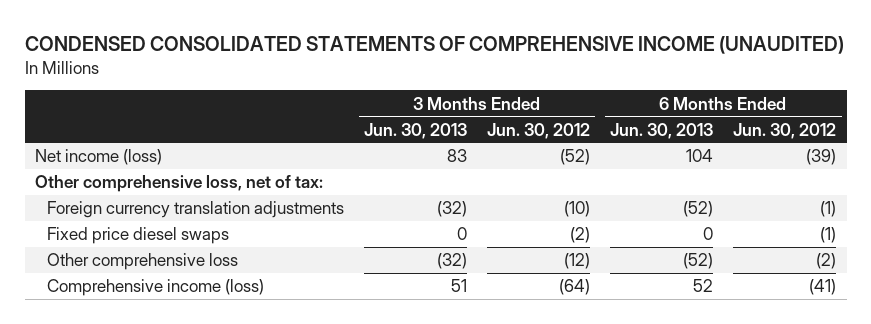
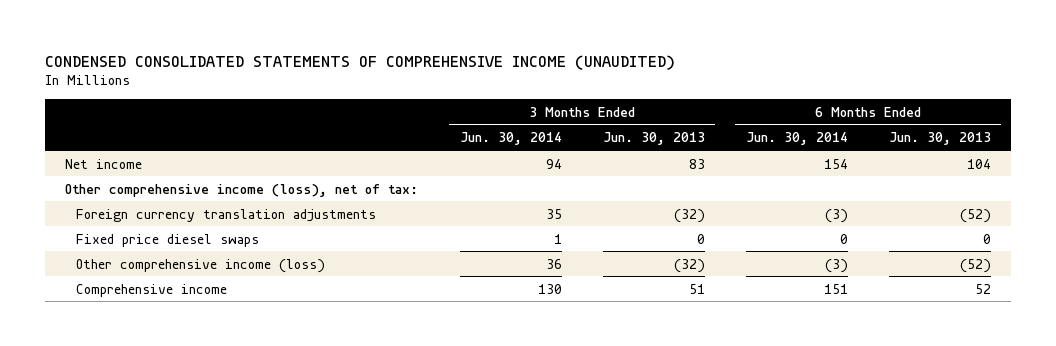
- | 3 Months Ended Jun. 30, 2013 | 3 Months Ended Jun. 30, 2012 | 6 Months Ended Jun. 30, 2013 | 6 Months Ended Jun. 30, 2012
+ | 3 Months Ended Jun. 30, 2014 | 3 Months Ended Jun. 30, 2013 | 6 Months Ended Jun. 30, 2014 | 6 Months Ended Jun. 30, 2013
- Net income (loss) | 83 | (52) | 104 | (39)
- Other comprehensive loss, net of tax:
+ Net income | 94 | 83 | 154 | 104
+ Other comprehensive income (loss), net of tax:
- Other comprehensive loss | (32) | (12) | (52) | (2)
- Comprehensive income (loss) | 51 | (64) | 52 | (41)
+ Other comprehensive income (loss) | 36 | (32) | (3) | (52)
+ Comprehensive income | 130 | 51 | 151 | 52

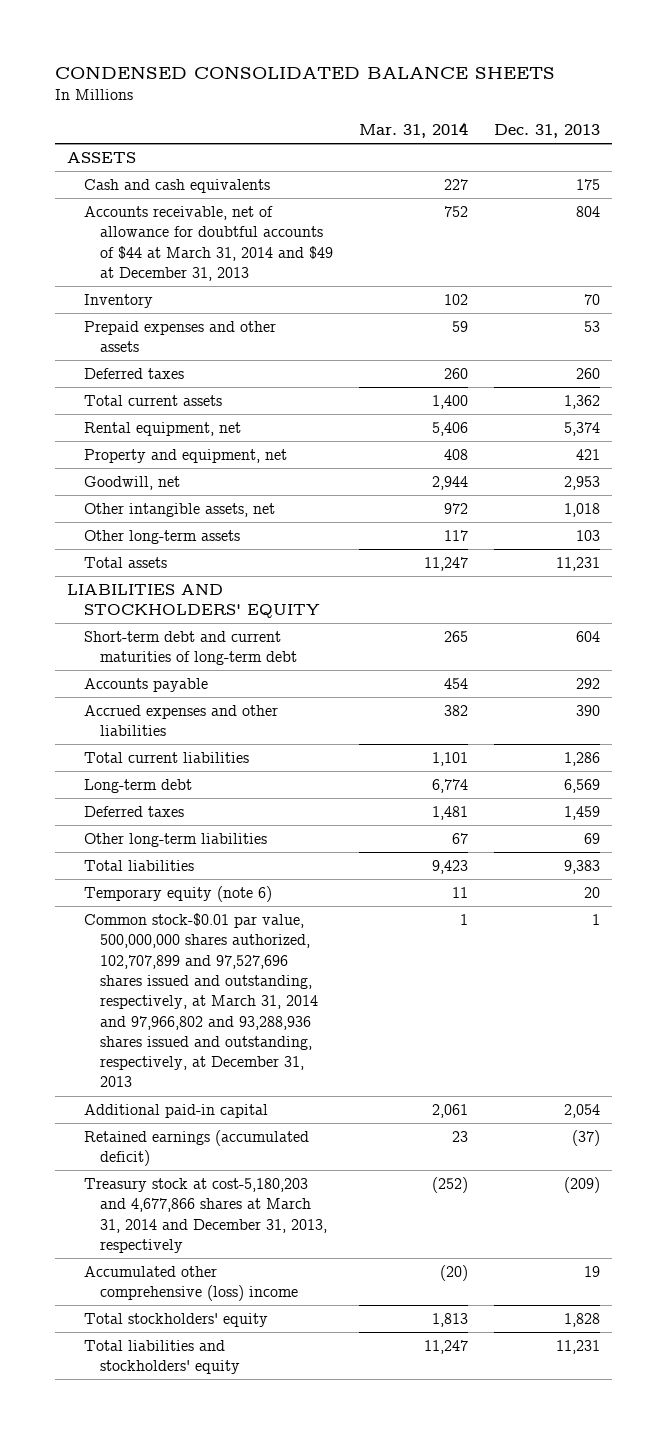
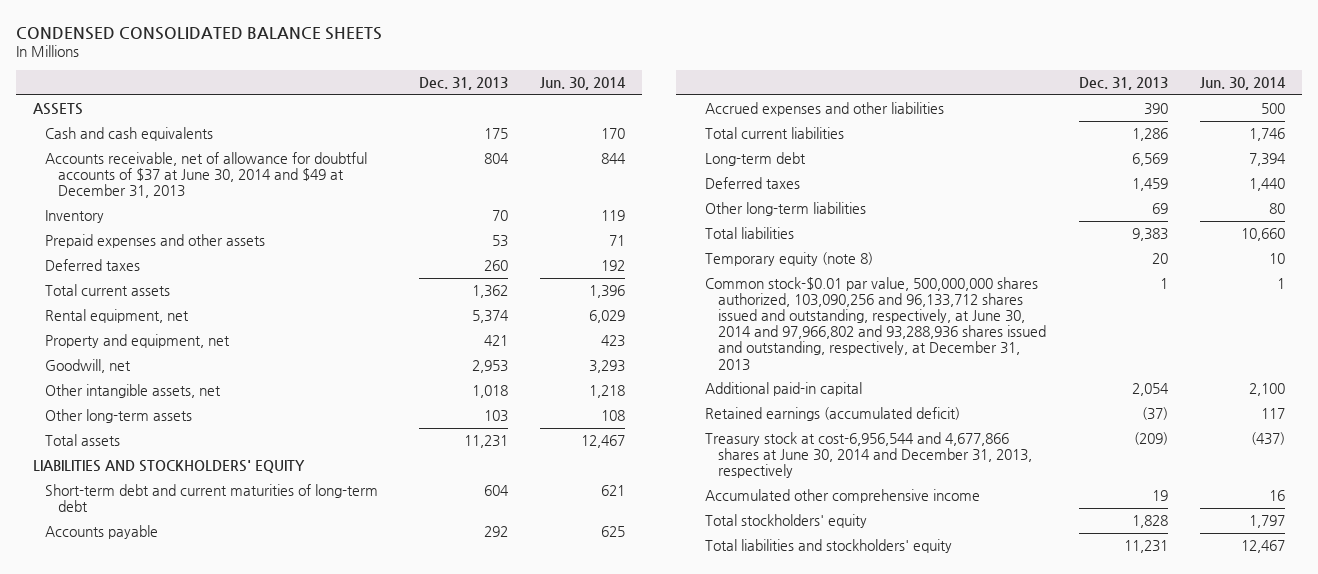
- | Mar. 31, 2014 | Dec. 31, 2013
+ | Dec. 31, 2013 | Jun. 30, 2014
- Accounts receivable, net of allowance for doubtful accounts of $44 at March 31, 2014 and $49 at December 31, 2013 | 752 | 804
+ Accounts receivable, net of allowance for doubtful accounts of $37 at June 30, 2014 and $49 at December 31, 2013 | 804 | 844
- Temporary equity (note 6) | 11 | 20
- Common stock-$0.01 par value, 500,000,000 shares authorized, 102,707,899 and 97,527,696 shares issued and outstanding, respectively, at March 31, 2014 and 97,966,802 and 93,288,936 shares issued and outstanding, respectively, at December 31, 2013 | 1 | 1
+ Temporary equity (note 8) | 20 | 10
+ Common stock-$0.01 par value, 500,000,000 shares authorized, 103,090,256 and 96,133,712 shares issued and outstanding, respectively, at June 30, 2014 and 97,966,802 and 93,288,936 shares issued and outstanding, respectively, at December 31, 2013 | 1 | 1
- Treasury stock at cost-5,180,203 and 4,677,866 shares at March 31, 2014 and December 31, 2013, respectively | (252) | (209)
- Accumulated other comprehensive (loss) income | (20) | 19
+ Treasury stock at cost-6,956,544 and 4,677,866 shares at June 30, 2014 and December 31, 2013, respectively | (209) | (437)
+ Accumulated other comprehensive income | 19 | 16

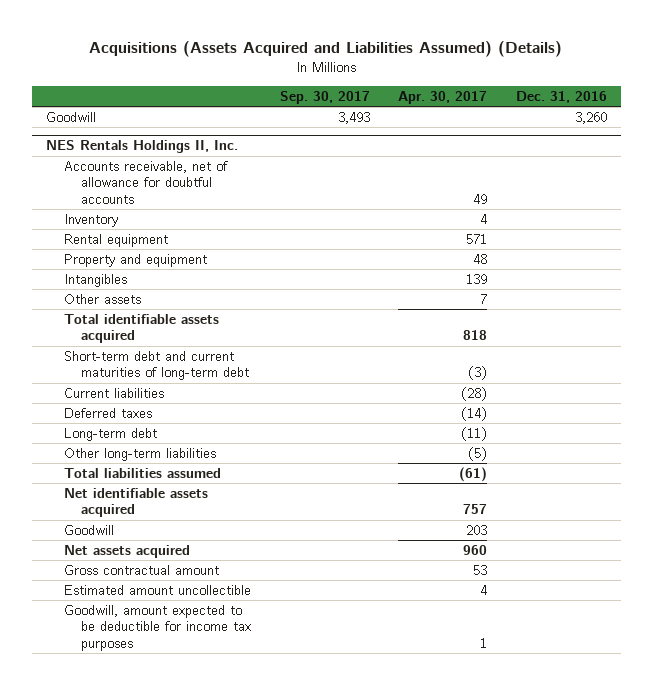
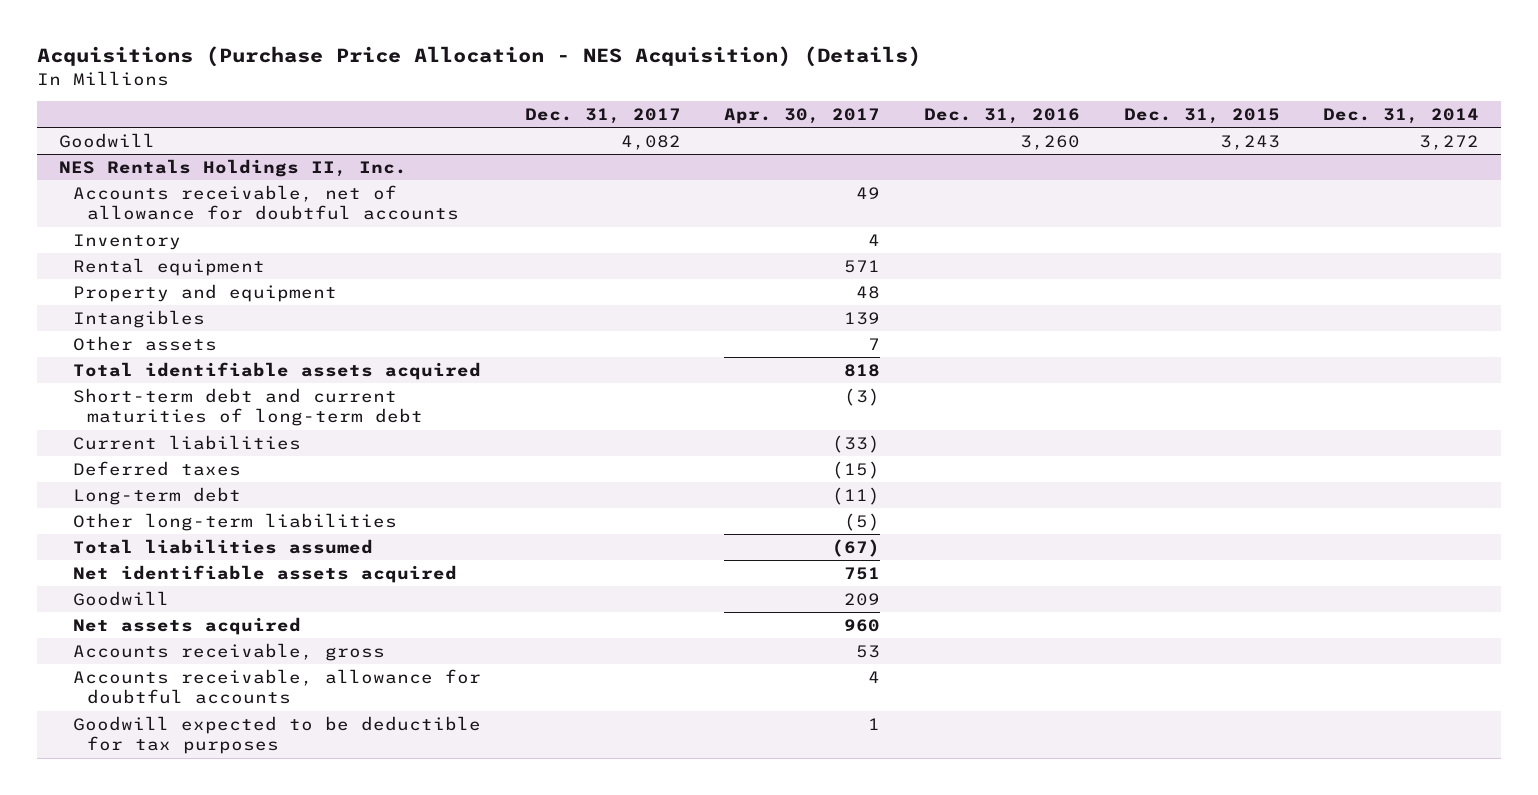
- Acquisitions (Assets Acquired and Liabilities Assumed) (Details)
+ Acquisitions (Purchase Price Allocation - NES Acquisition) (Details)
- | Sep. 30, 2017 | Apr. 30, 2017 | Dec. 31, 2016
+ | Dec. 31, 2017 | Apr. 30, 2017 | Dec. 31, 2016 | Dec. 31, 2015 | Dec. 31, 2014
@ NES Rentals Holdings II, Inc.
- Current liabilities | | (28) |
- Deferred taxes | | (14) |
+ Current liabilities | | (33) | | |
+ Deferred taxes | | (15) | | |
- Total liabilities assumed | | (61) |
- Net identifiable assets acquired | | 757 |
- Goodwill | | 203 |
+ Total liabilities assumed | | (67) | | |
+ Net identifiable assets acquired | | 751 | | |
+ Goodwill | | 209 | | |
- Gross contractual amount | | 53 |
- Estimated amount uncollectible | | 4 |
- Goodwill, amount expected to be deductible for income tax purposes | | 1 |
+ Accounts receivable, gross | | 53 | | |
+ Accounts receivable, allowance for doubtful accounts | | 4 | | |
+ Goodwill expected to be deductible for tax purposes | | 1 | | |

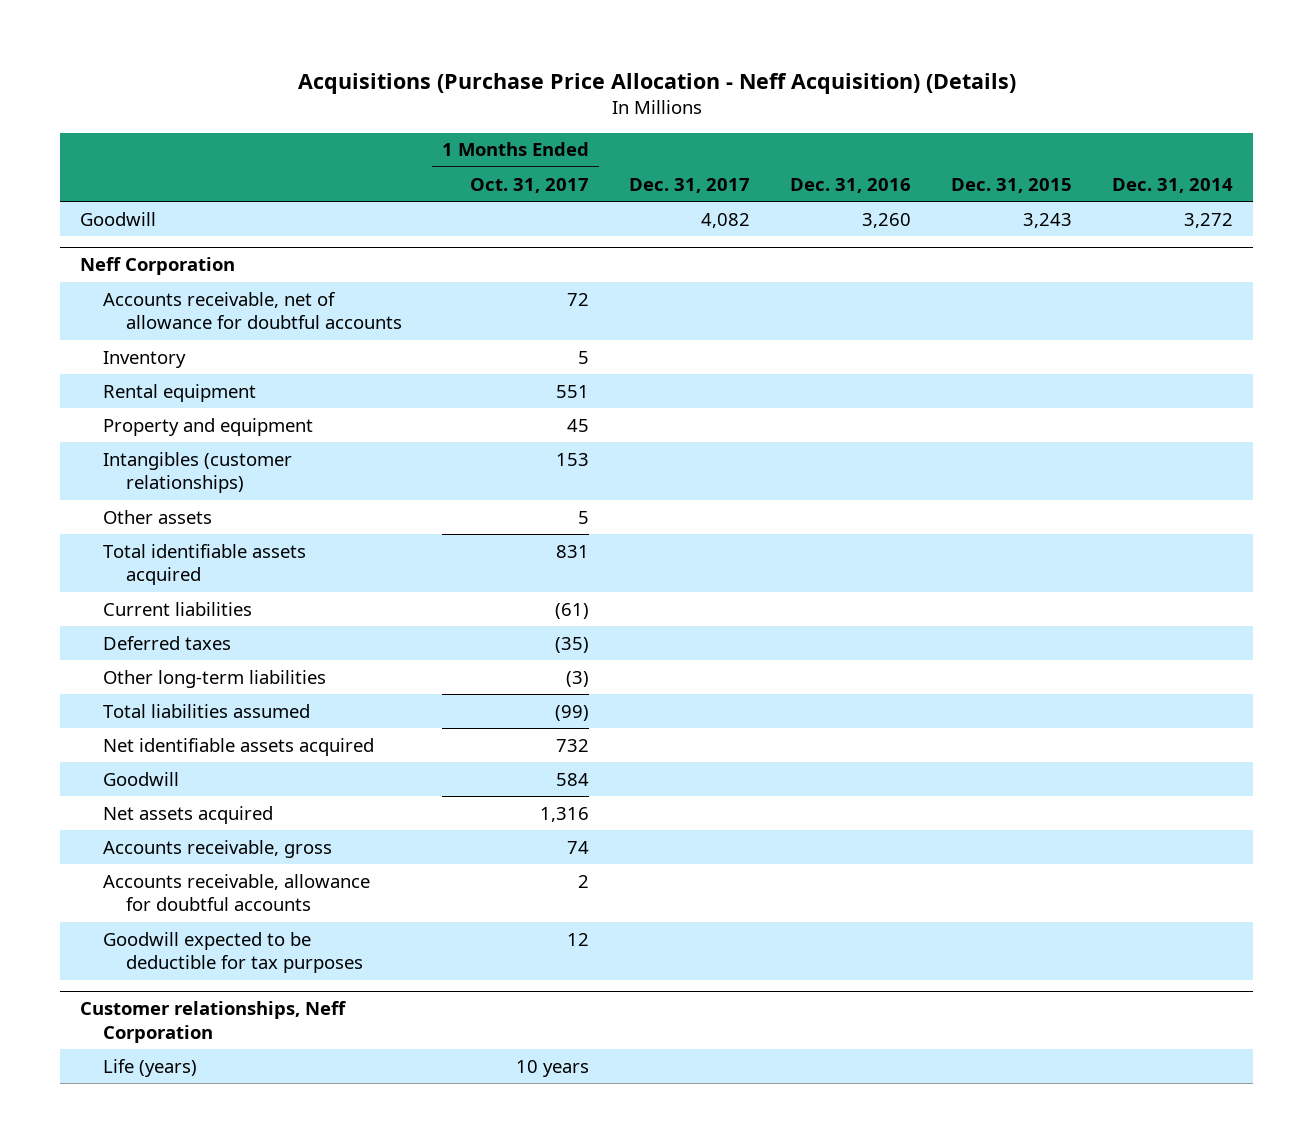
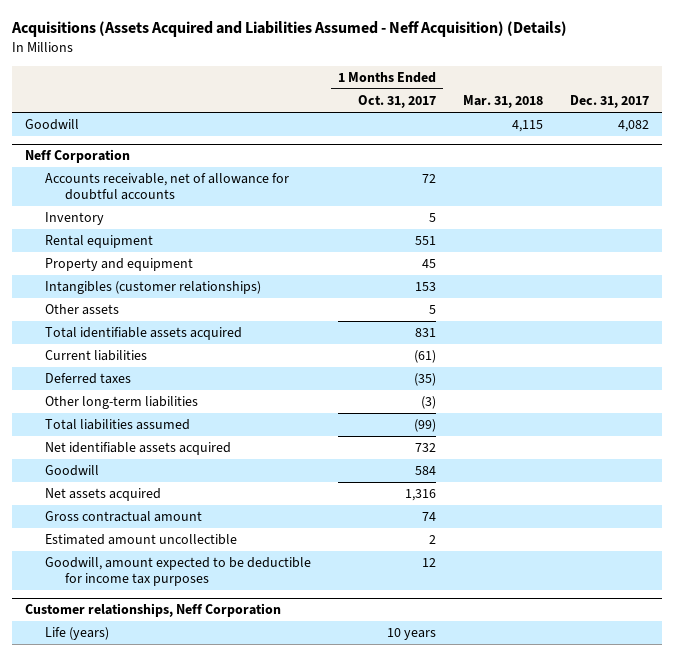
- Acquisitions (Purchase Price Allocation - Neff Acquisition) (Details)
+ Acquisitions (Assets Acquired and Liabilities Assumed - Neff Acquisition) (Details)
- | 1 Months Ended Oct. 31, 2017 | Dec. 31, 2017 | Dec. 31, 2016 | Dec. 31, 2015 | Dec. 31, 2014
+ | 1 Months Ended Oct. 31, 2017 | Mar. 31, 2018 | Dec. 31, 2017
@ Neff Corporation
- Accounts receivable, gross | 74 | | | |
- Accounts receivable, allowance for doubtful accounts | 2 | | | |
- Goodwill expected to be deductible for tax purposes | 12 | | | |
+ Gross contractual amount | 74 | |
+ Estimated amount uncollectible | 2 | |
+ Goodwill, amount expected to be deductible for income tax purposes | 12 | |

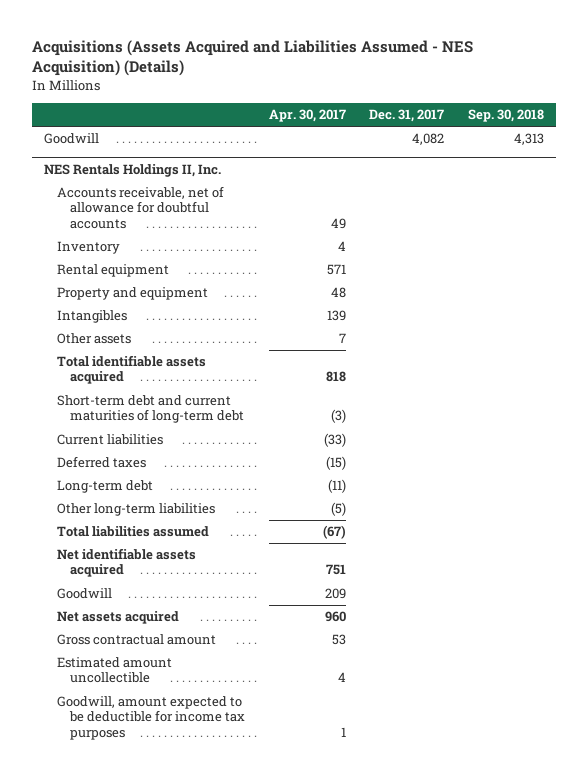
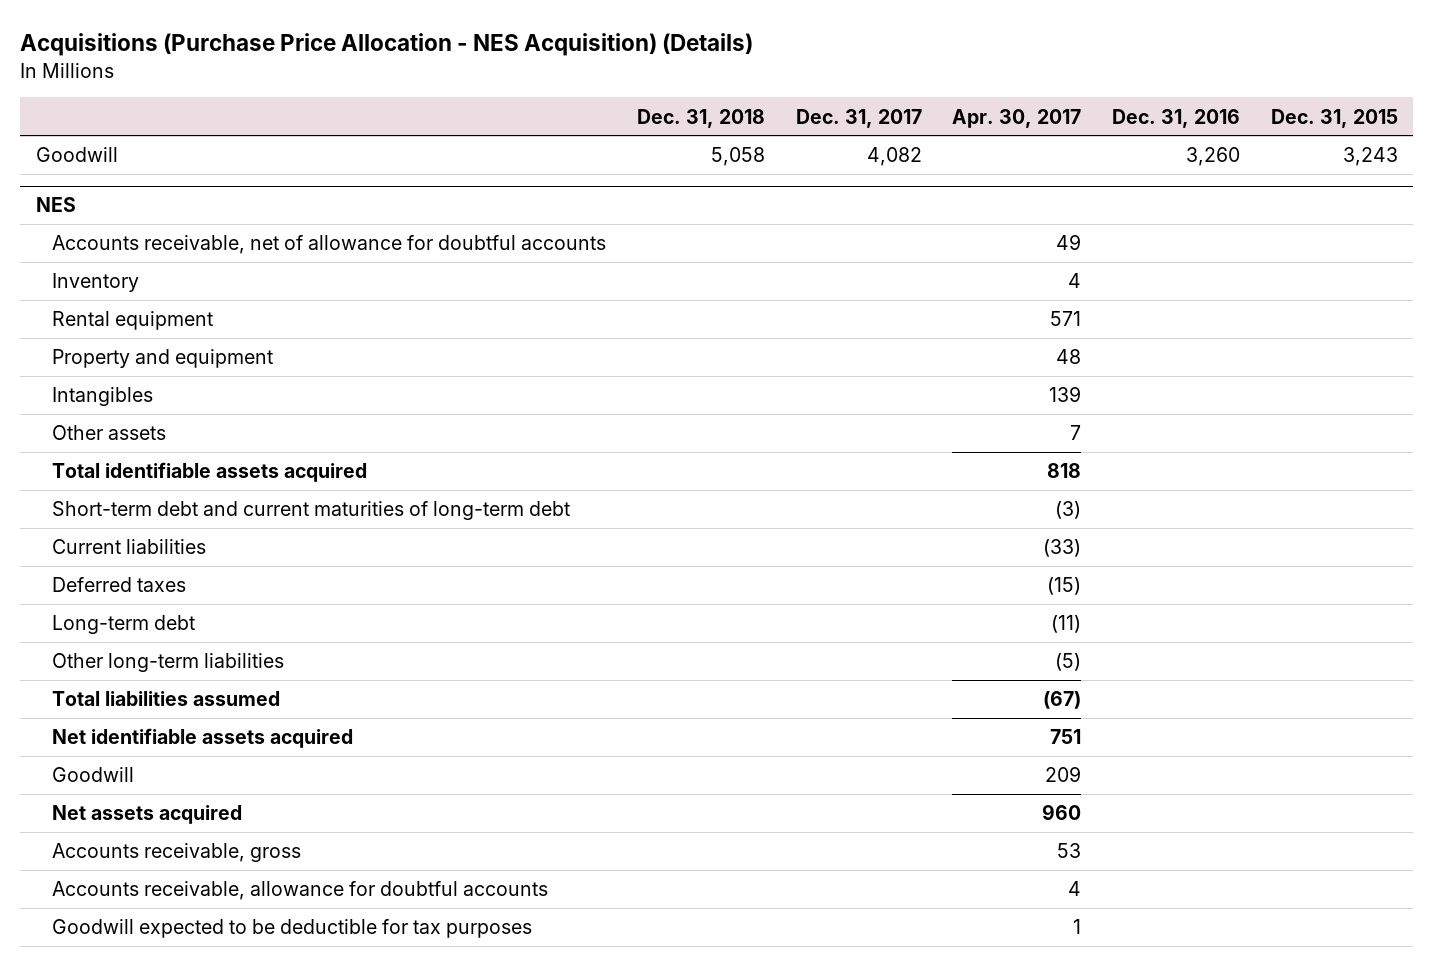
- Acquisitions (Assets Acquired and Liabilities Assumed - NES Acquisition) (Details)
+ Acquisitions (Purchase Price Allocation - NES Acquisition) (Details)
- | Apr. 30, 2017 | Dec. 31, 2017 | Sep. 30, 2018
+ | Dec. 31, 2018 | Dec. 31, 2017 | Apr. 30, 2017 | Dec. 31, 2016 | Dec. 31, 2015
- NES Rentals Holdings II, Inc.
+ NES
- Gross contractual amount | 53 | |
- Estimated amount uncollectible | 4 | |
- Goodwill, amount expected to be deductible for income tax purposes | 1 | |
+ Accounts receivable, gross | | | 53 | |
+ Accounts receivable, allowance for doubtful accounts | | | 4 | |
+ Goodwill expected to be deductible for tax purposes | | | 1 | |

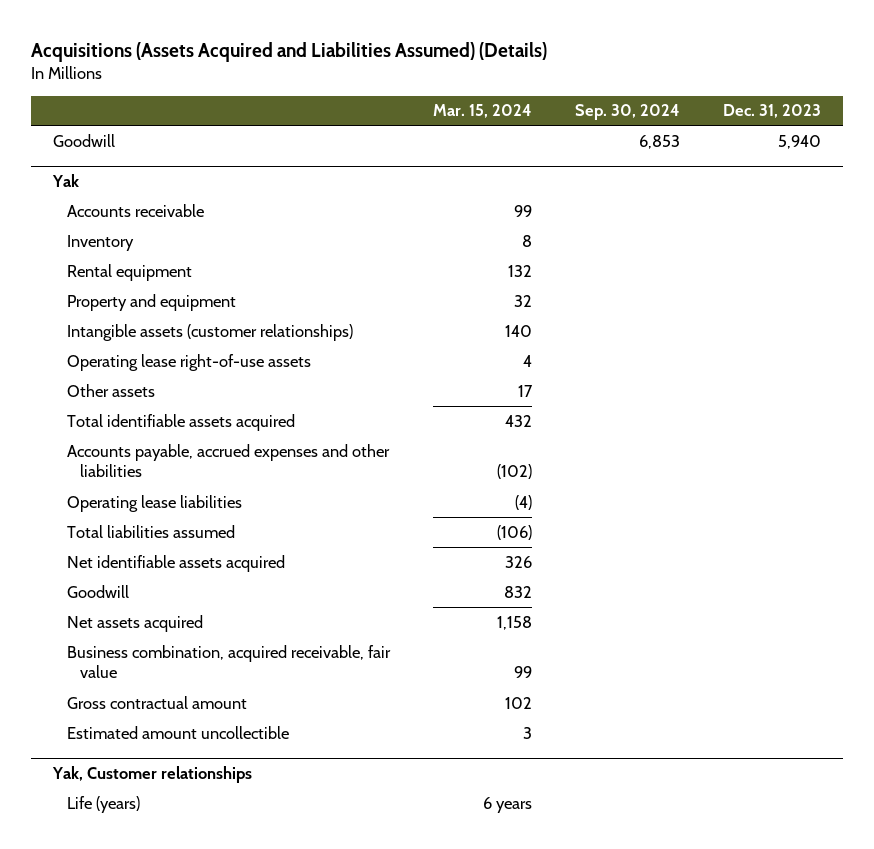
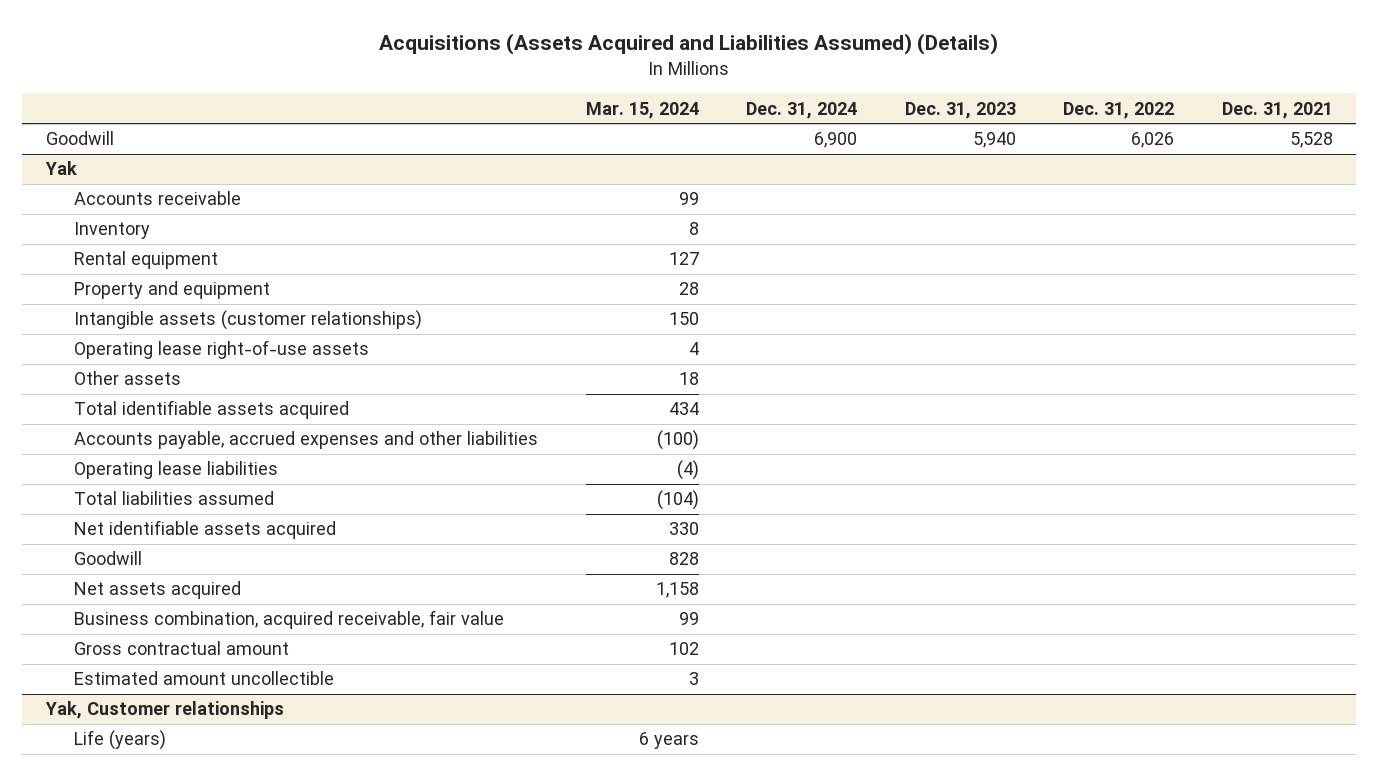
- | Mar. 15, 2024 | Sep. 30, 2024 | Dec. 31, 2023
+ | Mar. 15, 2024 | Dec. 31, 2024 | Dec. 31, 2023 | Dec. 31, 2022 | Dec. 31, 2021
@ Yak
- Rental equipment | 132 | |
- Property and equipment | 32 | |
- Intangible assets (customer relationships) | 140 | |
+ Rental equipment | 127 | | | |
+ Property and equipment | 28 | | | |
+ Intangible assets (customer relationships) | 150 | | | |
- Other assets | 17 | |
- Total identifiable assets acquired | 432 | |
- Accounts payable, accrued expenses and other liabilities | (102) | |
+ Other assets | 18 | | | |
+ Total identifiable assets acquired | 434 | | | |
+ Accounts payable, accrued expenses and other liabilities | (100) | | | |
- Total liabilities assumed | (106) | |
- Net identifiable assets acquired | 326 | |
- Goodwill | 832 | |
+ Total liabilities assumed | (104) | | | |
+ Net identifiable assets acquired | 330 | | | |
+ Goodwill | 828 | | | |

